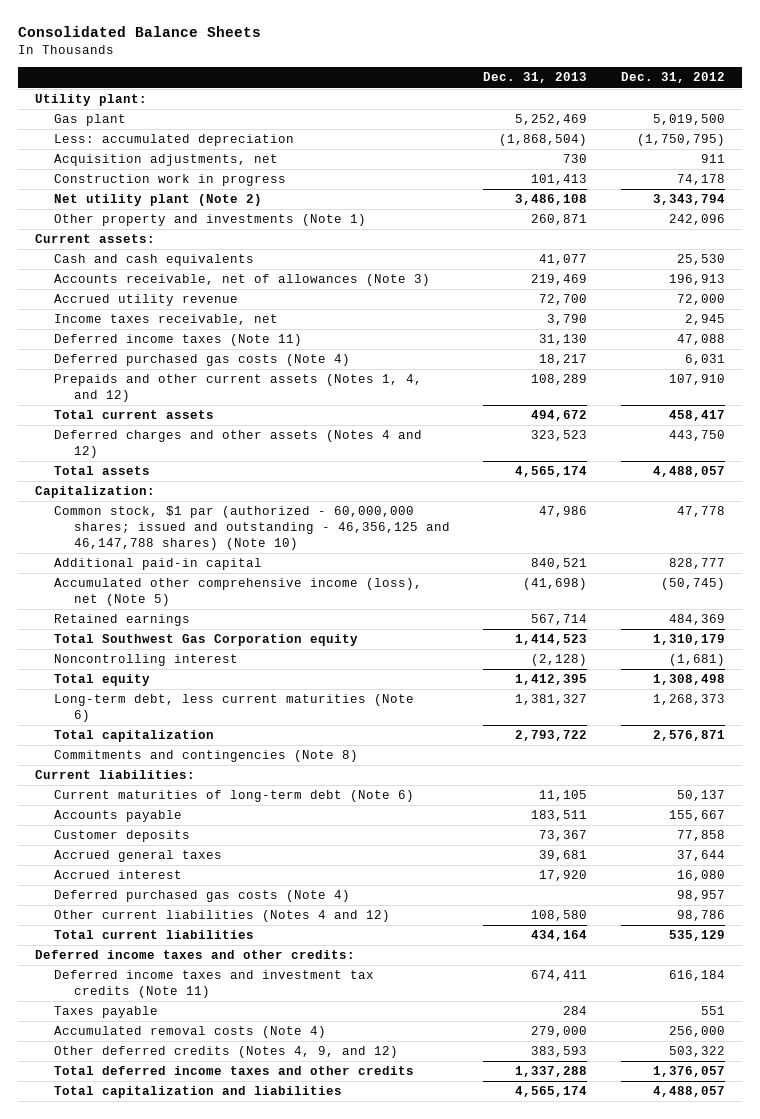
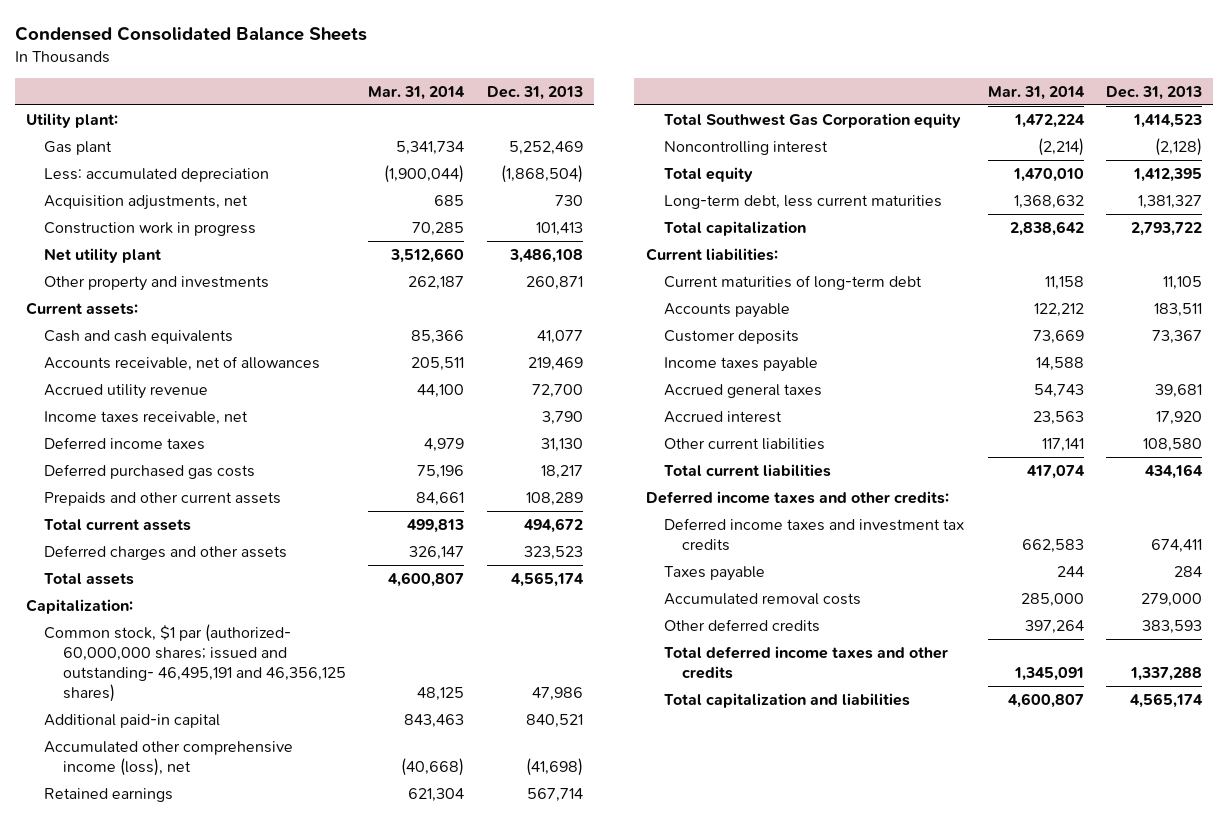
- Consolidated Balance Sheets
+ Condensed Consolidated Balance Sheets
- | Dec. 31, 2013 | Dec. 31, 2012
+ | Mar. 31, 2014 | Dec. 31, 2013
- Net utility plant (Note 2) | 3,486,108 | 3,343,794
- Other property and investments (Note 1) | 260,871 | 242,096
+ Net utility plant | 3,512,660 | 3,486,108
+ Other property and investments | 262,187 | 260,871
- Accounts receivable, net of allowances (Note 3) | 219,469 | 196,913
+ Accounts receivable, net of allowances | 205,511 | 219,469
- Deferred income taxes (Note 11) | 31,130 | 47,088
- Deferred purchased gas costs (Note 4) | 18,217 | 6,031
- Prepaids and other current assets (Notes 1, 4, and 12) | 108,289 | 107,910
+ Deferred income taxes | 4,979 | 31,130
+ Deferred purchased gas costs | 75,196 | 18,217
+ Prepaids and other current assets | 84,661 | 108,289
- Deferred charges and other assets (Notes 4 and 12) | 323,523 | 443,750
+ Deferred charges and other assets | 326,147 | 323,523
- Common stock, $1 par (authorized - 60,000,000 shares; issued and outstanding - 46,356,125 and 46,147,788 shares) (Note 10) | 47,986 | 47,778
+ Common stock, $1 par (authorized- 60,000,000 shares; issued and outstanding- 46,495,191 and 46,356,125 shares) | 48,125 | 47,986
- Accumulated other comprehensive income (loss), net (Note 5) | (41,698) | (50,745)
+ Accumulated other comprehensive income (loss), net | (40,668) | (41,698)
- Long-term debt, less current maturities (Note 6) | 1,381,327 | 1,268,373
+ Long-term debt, less current maturities | 1,368,632 | 1,381,327
- Commitments and contingencies (Note 8)
- Current maturities of long-term debt (Note 6) | 11,105 | 50,137
+ Current maturities of long-term debt | 11,158 | 11,105
+ Income taxes payable | 14,588 |
- Deferred purchased gas costs (Note 4) | | 98,957
- Other current liabilities (Notes 4 and 12) | 108,580 | 98,786
+ Other current liabilities | 117,141 | 108,580
- Deferred income taxes and investment tax credits (Note 11) | 674,411 | 616,184
+ Deferred income taxes and investment tax credits | 662,583 | 674,411
- Accumulated removal costs (Note 4) | 279,000 | 256,000
- Other deferred credits (Notes 4, 9, and 12) | 383,593 | 503,322
+ Accumulated removal costs | 285,000 | 279,000
+ Other deferred credits | 397,264 | 383,593

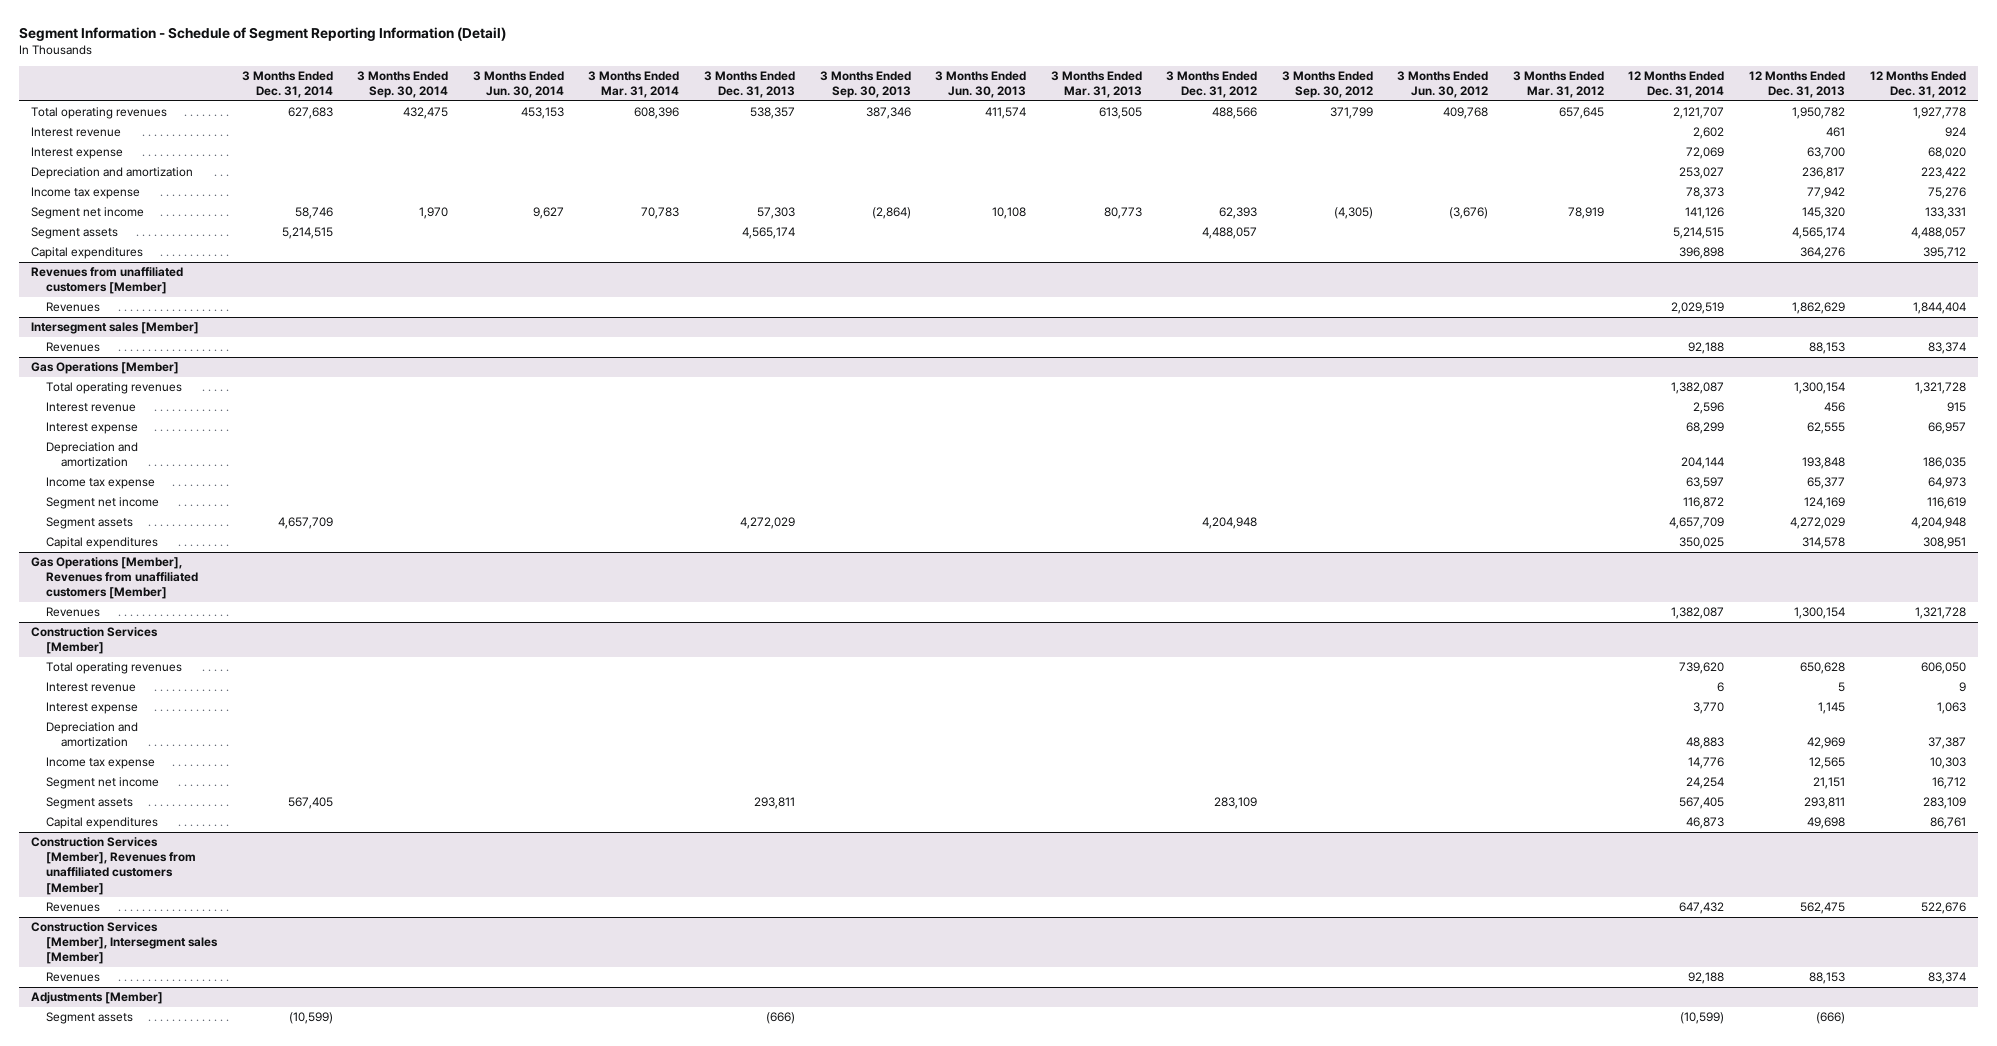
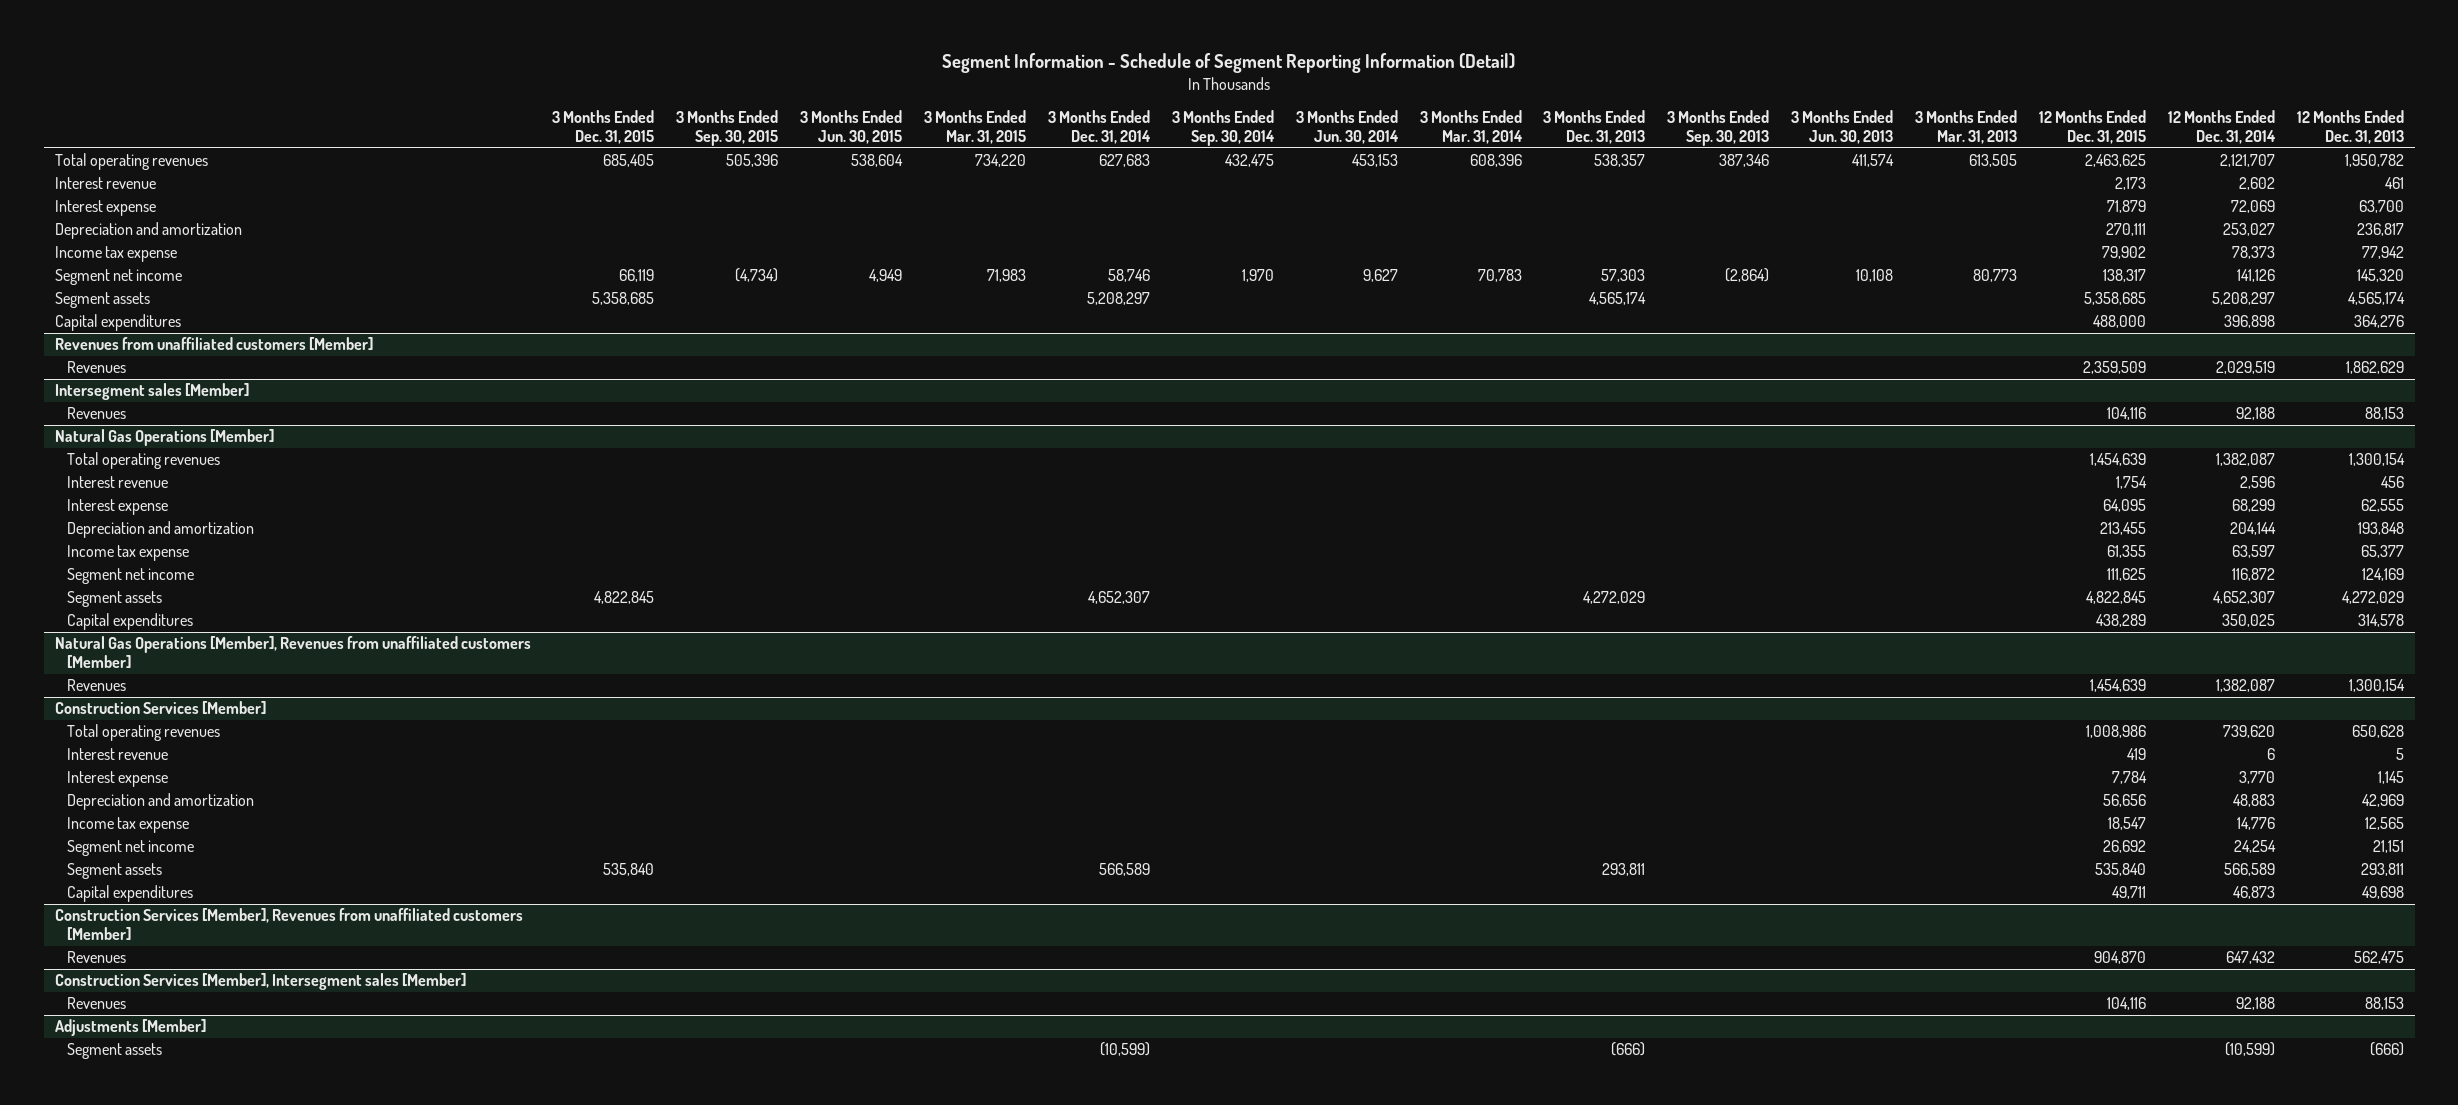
- | 3 Months Ended Dec. 31, 2014 | 3 Months Ended Sep. 30, 2014 | 3 Months Ended Jun. 30, 2014 | 3 Months Ended Mar. 31, 2014 | 3 Months Ended Dec. 31, 2013 | 3 Months Ended Sep. 30, 2013 | 3 Months Ended Jun. 30, 2013 | 3 Months Ended Mar. 31, 2013 | 3 Months Ended Dec. 31, 2012 | 3 Months Ended Sep. 30, 2012 | 3 Months Ended Jun. 30, 2012 | 3 Months Ended Mar. 31, 2012 | 12 Months Ended Dec. 31, 2014 | 12 Months Ended Dec. 31, 2013 | 12 Months Ended Dec. 31, 2012
+ | 3 Months Ended Dec. 31, 2015 | 3 Months Ended Sep. 30, 2015 | 3 Months Ended Jun. 30, 2015 | 3 Months Ended Mar. 31, 2015 | 3 Months Ended Dec. 31, 2014 | 3 Months Ended Sep. 30, 2014 | 3 Months Ended Jun. 30, 2014 | 3 Months Ended Mar. 31, 2014 | 3 Months Ended Dec. 31, 2013 | 3 Months Ended Sep. 30, 2013 | 3 Months Ended Jun. 30, 2013 | 3 Months Ended Mar. 31, 2013 | 12 Months Ended Dec. 31, 2015 | 12 Months Ended Dec. 31, 2014 | 12 Months Ended Dec. 31, 2013
- Segment assets | 5,214,515 | | | | 4,565,174 | | | | 4,488,057 | | | | 5,214,515 | 4,565,174 | 4,488,057
+ Segment assets | 5,358,685 | | | | 5,208,297 | | | | 4,565,174 | | | | 5,358,685 | 5,208,297 | 4,565,174
- Gas Operations [Member]
+ Natural Gas Operations [Member]
- Segment assets | 4,657,709 | | | | 4,272,029 | | | | 4,204,948 | | | | 4,657,709 | 4,272,029 | 4,204,948
+ Segment assets | 4,822,845 | | | | 4,652,307 | | | | 4,272,029 | | | | 4,822,845 | 4,652,307 | 4,272,029
- Gas Operations [Member], Revenues from unaffiliated customers [Member]
+ Natural Gas Operations [Member], Revenues from unaffiliated customers [Member]
@ Construction Services [Member]
- Segment assets | 567,405 | | | | 293,811 | | | | 283,109 | | | | 567,405 | 293,811 | 283,109
+ Segment assets | 535,840 | | | | 566,589 | | | | 293,811 | | | | 535,840 | 566,589 | 293,811

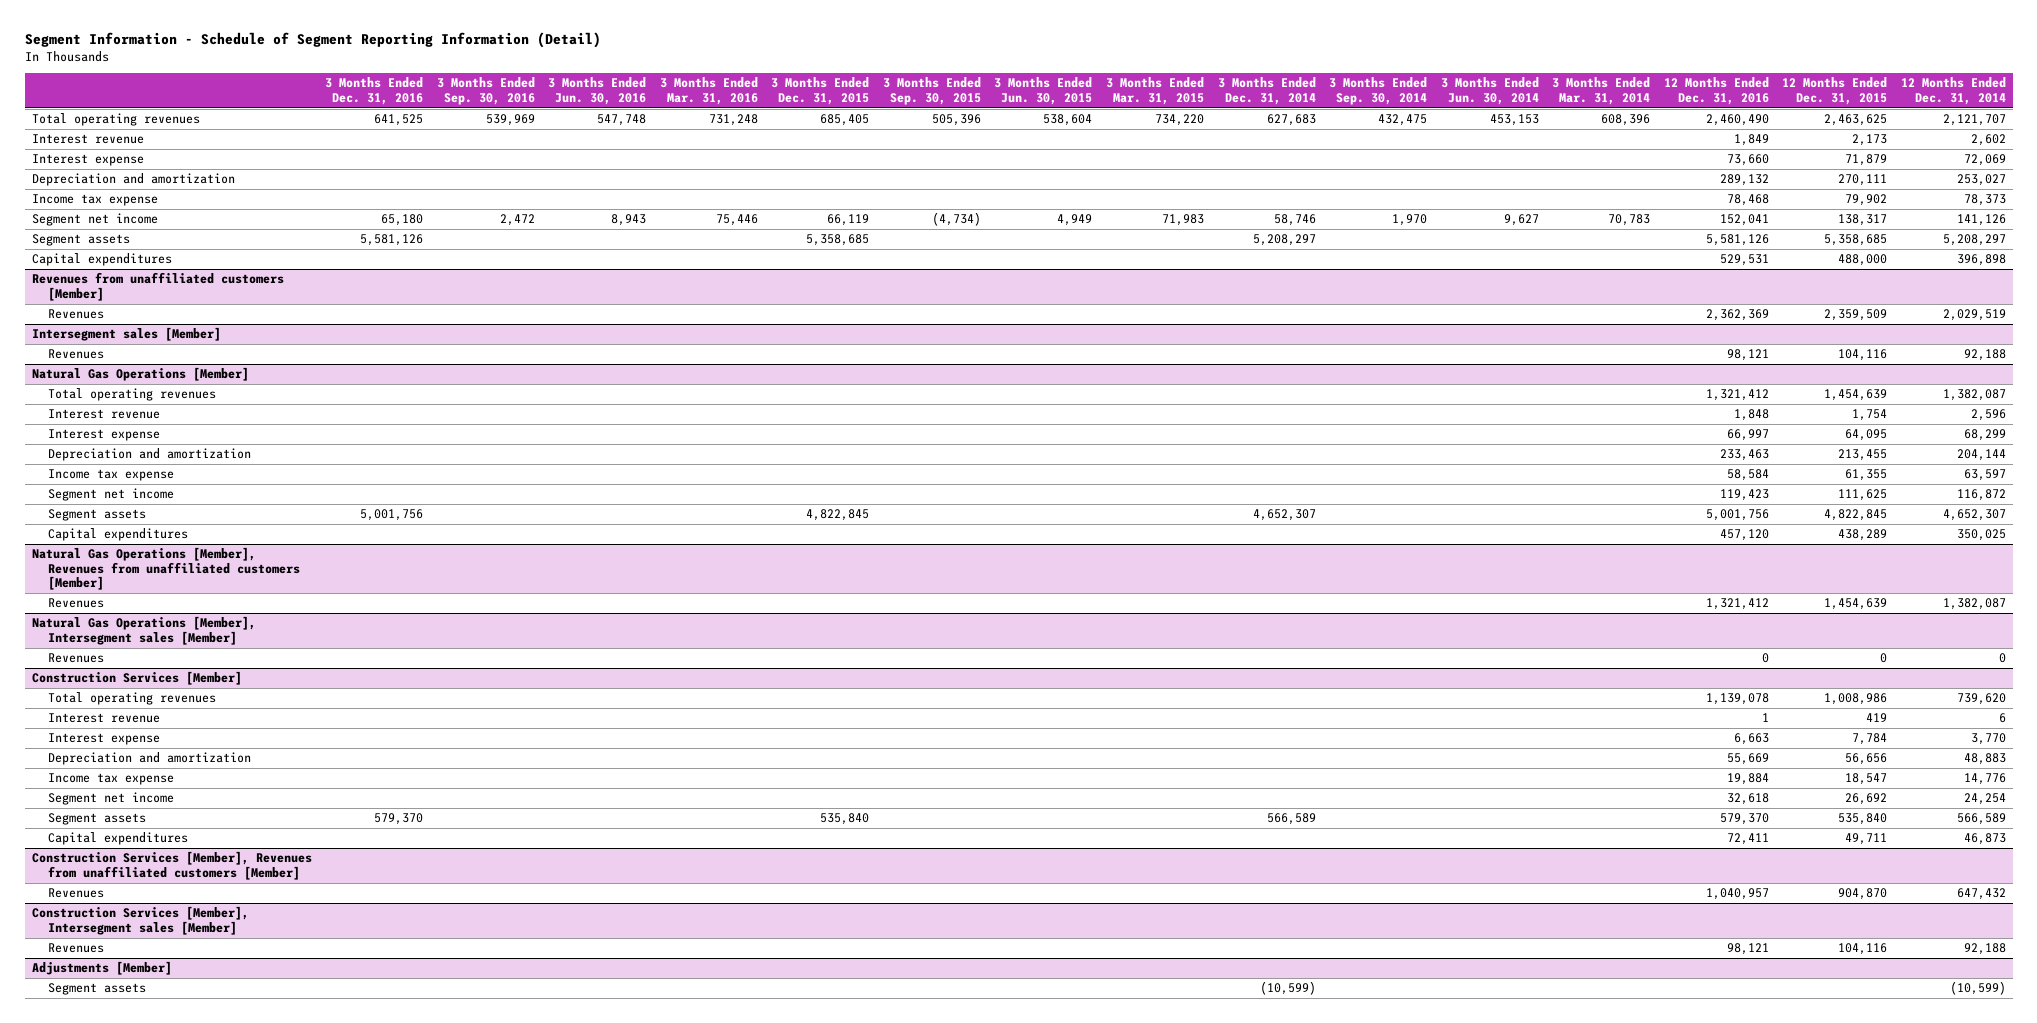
- | 3 Months Ended Dec. 31, 2015 | 3 Months Ended Sep. 30, 2015 | 3 Months Ended Jun. 30, 2015 | 3 Months Ended Mar. 31, 2015 | 3 Months Ended Dec. 31, 2014 | 3 Months Ended Sep. 30, 2014 | 3 Months Ended Jun. 30, 2014 | 3 Months Ended Mar. 31, 2014 | 3 Months Ended Dec. 31, 2013 | 3 Months Ended Sep. 30, 2013 | 3 Months Ended Jun. 30, 2013 | 3 Months Ended Mar. 31, 2013 | 12 Months Ended Dec. 31, 2015 | 12 Months Ended Dec. 31, 2014 | 12 Months Ended Dec. 31, 2013
+ | 3 Months Ended Dec. 31, 2016 | 3 Months Ended Sep. 30, 2016 | 3 Months Ended Jun. 30, 2016 | 3 Months Ended Mar. 31, 2016 | 3 Months Ended Dec. 31, 2015 | 3 Months Ended Sep. 30, 2015 | 3 Months Ended Jun. 30, 2015 | 3 Months Ended Mar. 31, 2015 | 3 Months Ended Dec. 31, 2014 | 3 Months Ended Sep. 30, 2014 | 3 Months Ended Jun. 30, 2014 | 3 Months Ended Mar. 31, 2014 | 12 Months Ended Dec. 31, 2016 | 12 Months Ended Dec. 31, 2015 | 12 Months Ended Dec. 31, 2014
+ Natural Gas Operations [Member], Intersegment sales [Member]
+ Revenues | | | | | | | | | | | | | 0 | 0 | 0

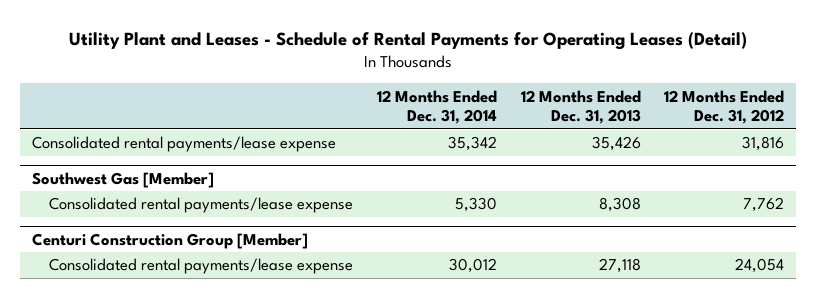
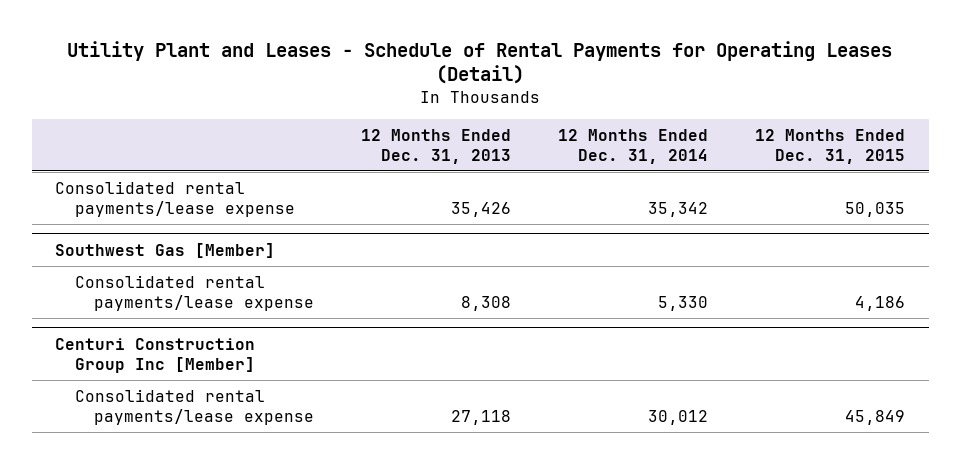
- | 12 Months Ended Dec. 31, 2014 | 12 Months Ended Dec. 31, 2013 | 12 Months Ended Dec. 31, 2012
+ | 12 Months Ended Dec. 31, 2013 | 12 Months Ended Dec. 31, 2014 | 12 Months Ended Dec. 31, 2015
- Centuri Construction Group [Member]
+ Centuri Construction Group Inc [Member]

